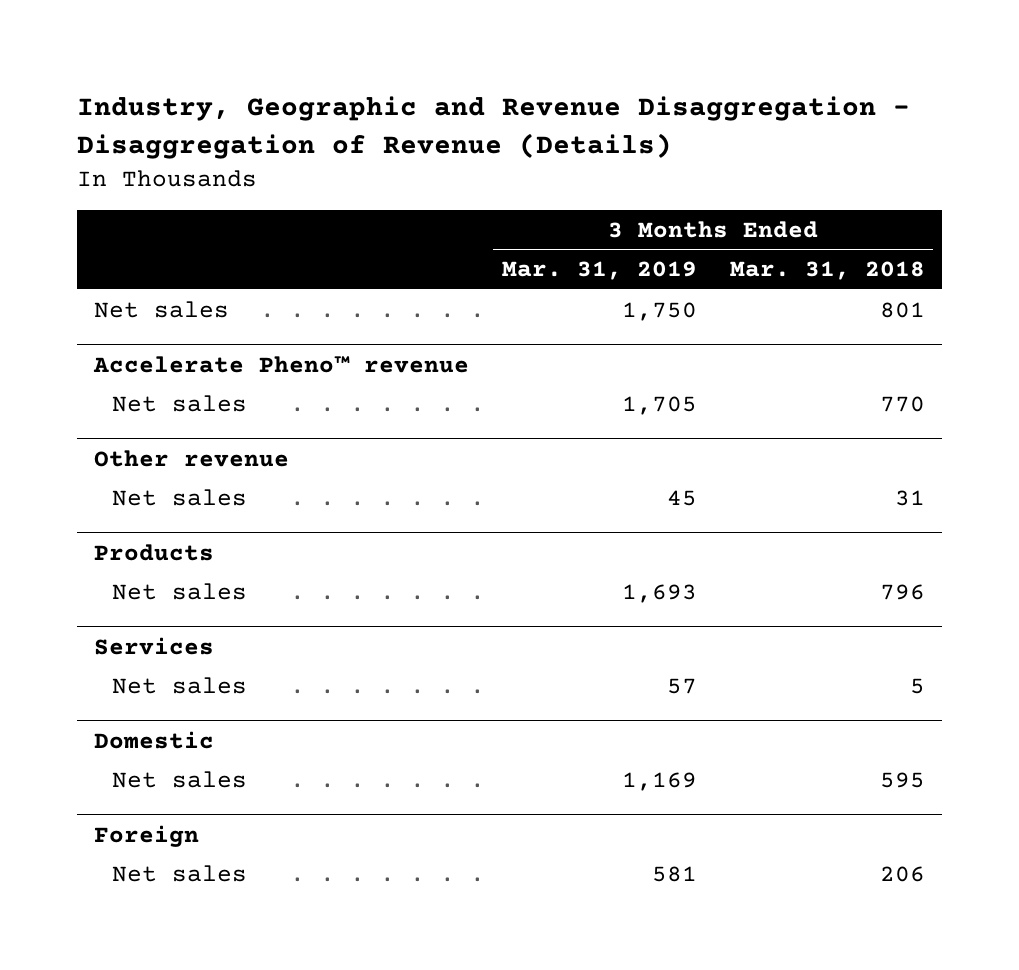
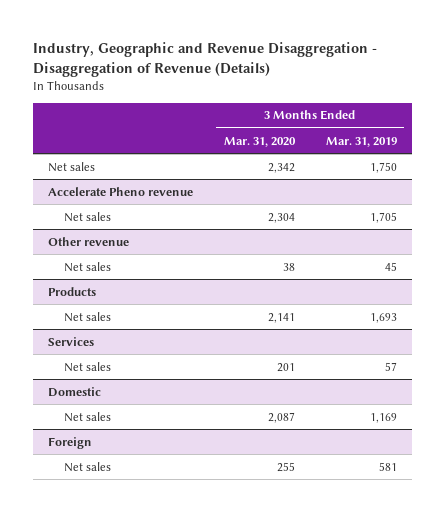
- | 3 Months Ended Mar. 31, 2019 | 3 Months Ended Mar. 31, 2018
+ | 3 Months Ended Mar. 31, 2020 | 3 Months Ended Mar. 31, 2019
- Accelerate Pheno™ revenue
+ Accelerate Pheno revenue

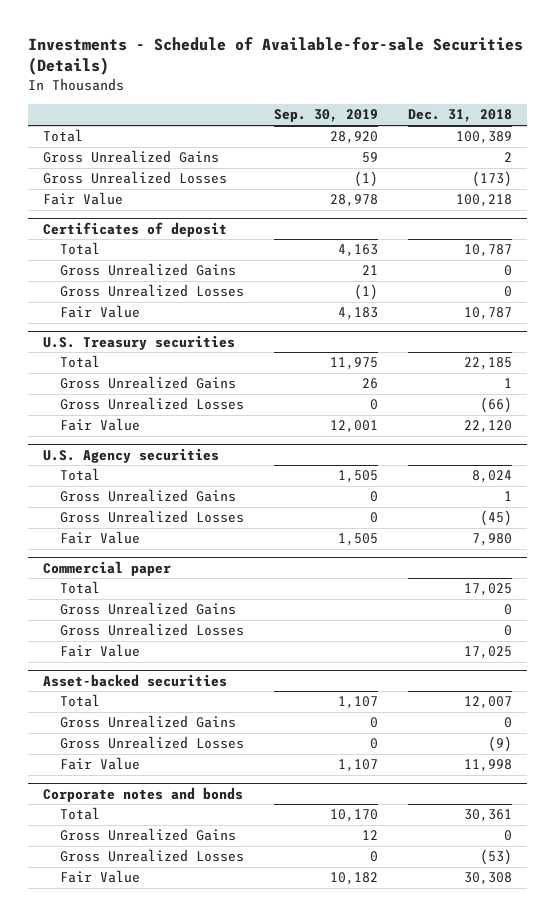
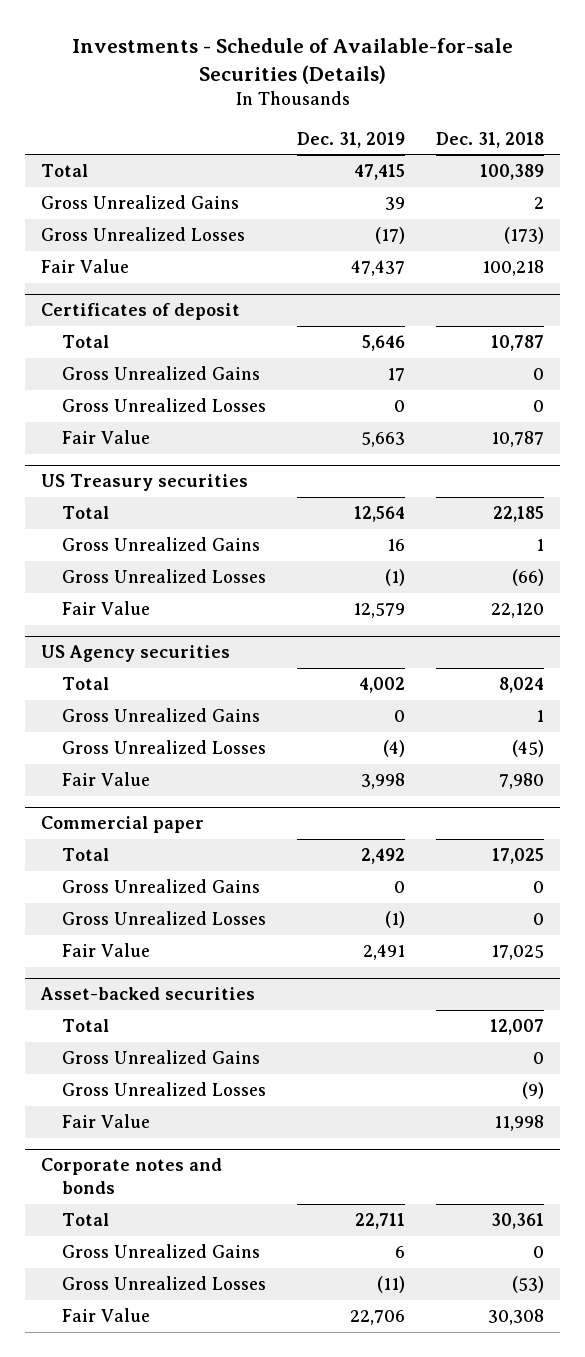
- | Sep. 30, 2019 | Dec. 31, 2018
+ | Dec. 31, 2019 | Dec. 31, 2018
- U.S. Treasury securities
+ US Treasury securities
- U.S. Agency securities
+ US Agency securities

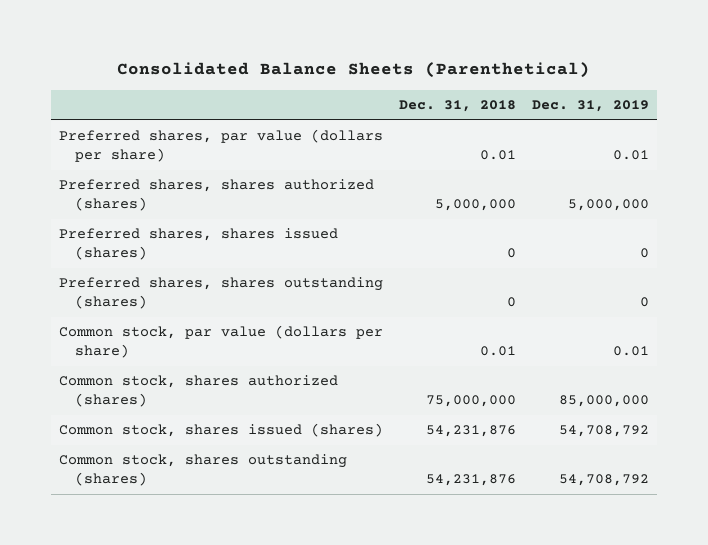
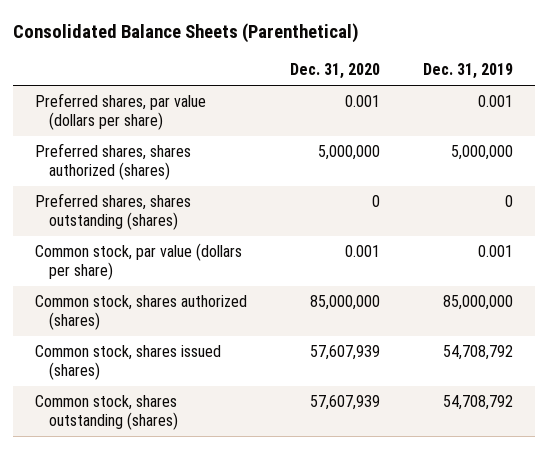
- | Dec. 31, 2018 | Dec. 31, 2019
+ | Dec. 31, 2020 | Dec. 31, 2019
- Preferred shares, par value (dollars per share) | 0.01 | 0.01
+ Preferred shares, par value (dollars per share) | 0.001 | 0.001
- Preferred shares, shares issued (shares) | 0 | 0
- Common stock, par value (dollars per share) | 0.01 | 0.01
+ Common stock, par value (dollars per share) | 0.001 | 0.001

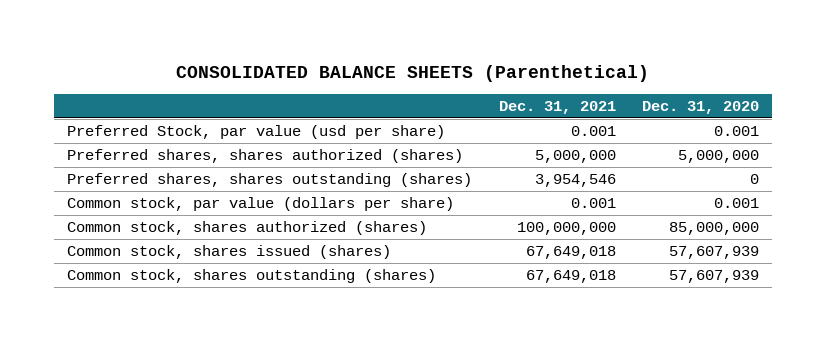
- Consolidated Balance Sheets (Parenthetical)
+ CONSOLIDATED BALANCE SHEETS (Parenthetical)
- | Dec. 31, 2020 | Dec. 31, 2019
+ | Dec. 31, 2021 | Dec. 31, 2020
- Preferred shares, par value (dollars per share) | 0.001 | 0.001
+ Preferred Stock, par value (usd per share) | 0.001 | 0.001

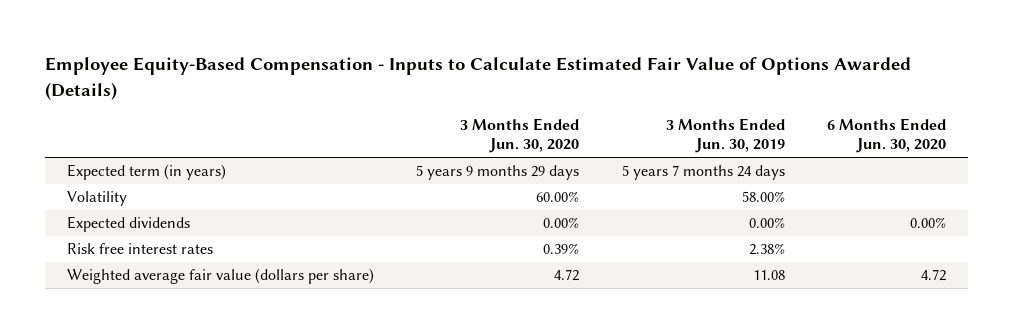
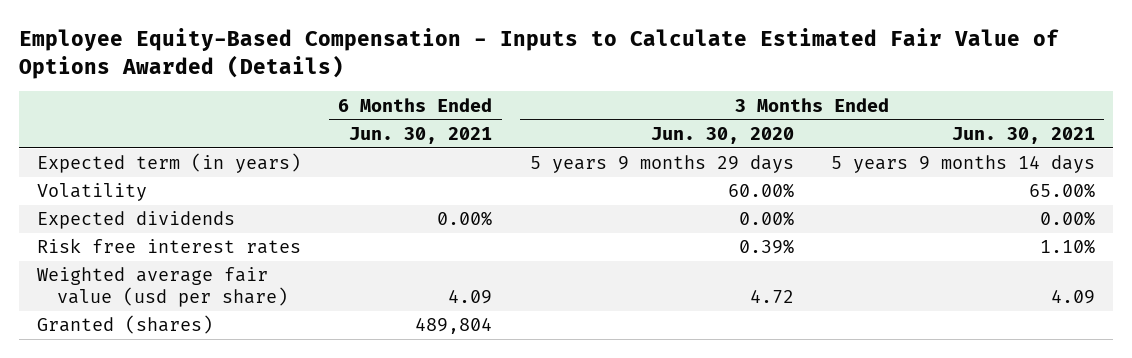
- | 3 Months Ended Jun. 30, 2020 | 3 Months Ended Jun. 30, 2019 | 6 Months Ended Jun. 30, 2020
+ | 6 Months Ended Jun. 30, 2021 | 3 Months Ended Jun. 30, 2020 | 3 Months Ended Jun. 30, 2021
- Weighted average fair value (dollars per share) | 4.72 | 11.08 | 4.72
+ Weighted average fair value (usd per share) | 4.09 | 4.72 | 4.09
+ Granted (shares) | 489,804 | |

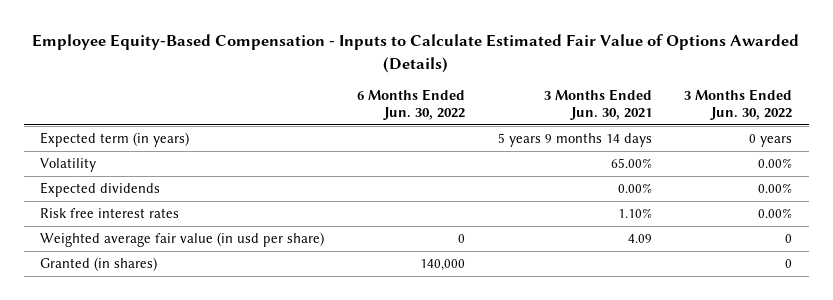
- | 6 Months Ended Jun. 30, 2021 | 3 Months Ended Jun. 30, 2020 | 3 Months Ended Jun. 30, 2021
+ | 6 Months Ended Jun. 30, 2022 | 3 Months Ended Jun. 30, 2021 | 3 Months Ended Jun. 30, 2022
- Weighted average fair value (usd per share) | 4.09 | 4.72 | 4.09
- Granted (shares) | 489,804 | |
+ Weighted average fair value (in usd per share) | 0 | 4.09 | 0
+ Granted (in shares) | 140,000 | | 0

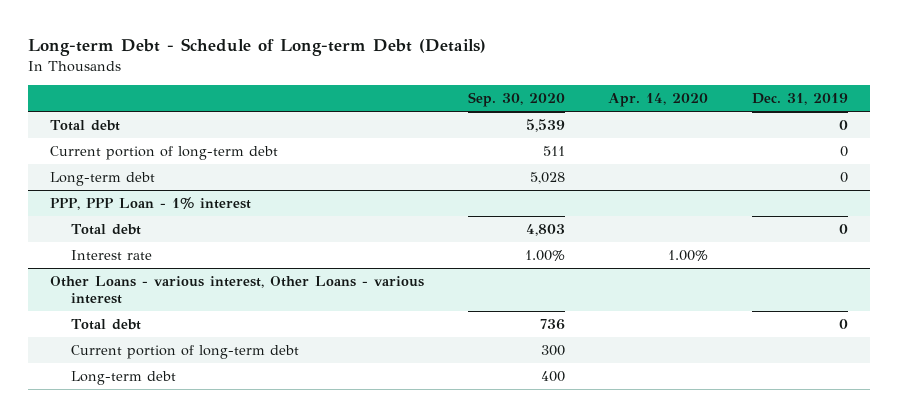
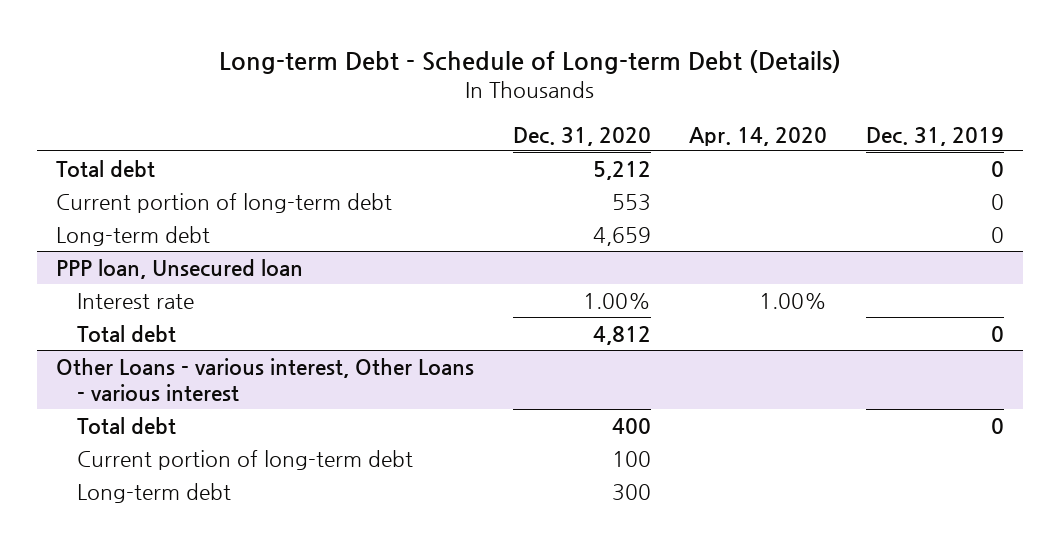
- | Sep. 30, 2020 | Apr. 14, 2020 | Dec. 31, 2019
+ | Dec. 31, 2020 | Apr. 14, 2020 | Dec. 31, 2019
- PPP, PPP Loan - 1% interest
- Total debt | 4,803 | | 0
+ PPP loan, Unsecured loan
+ Total debt | 4,812 | | 0

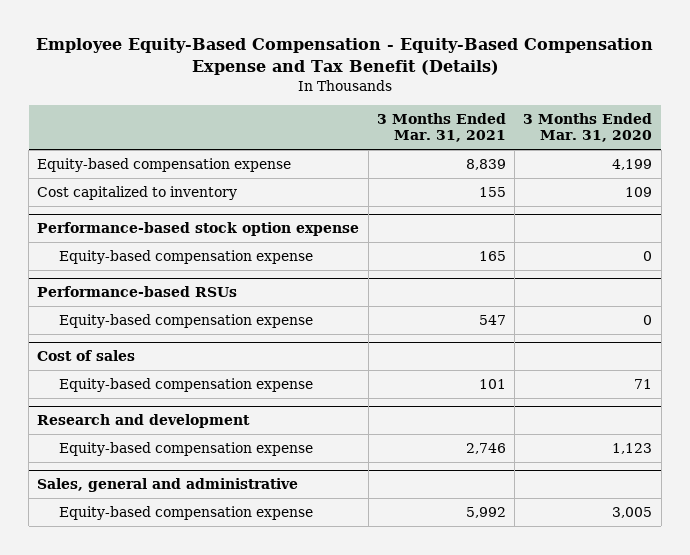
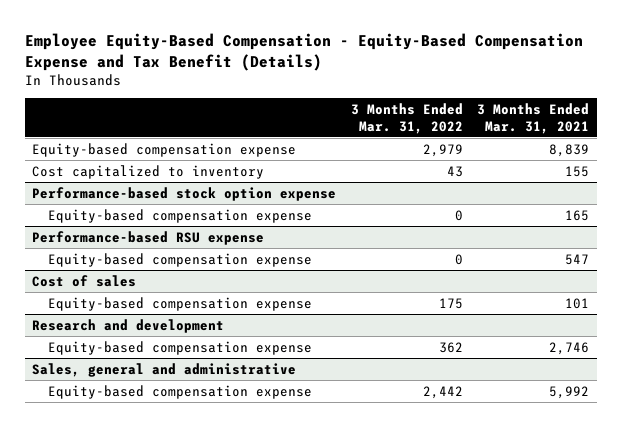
- | 3 Months Ended Mar. 31, 2021 | 3 Months Ended Mar. 31, 2020
+ | 3 Months Ended Mar. 31, 2022 | 3 Months Ended Mar. 31, 2021
- Performance-based RSUs
+ Performance-based RSU expense

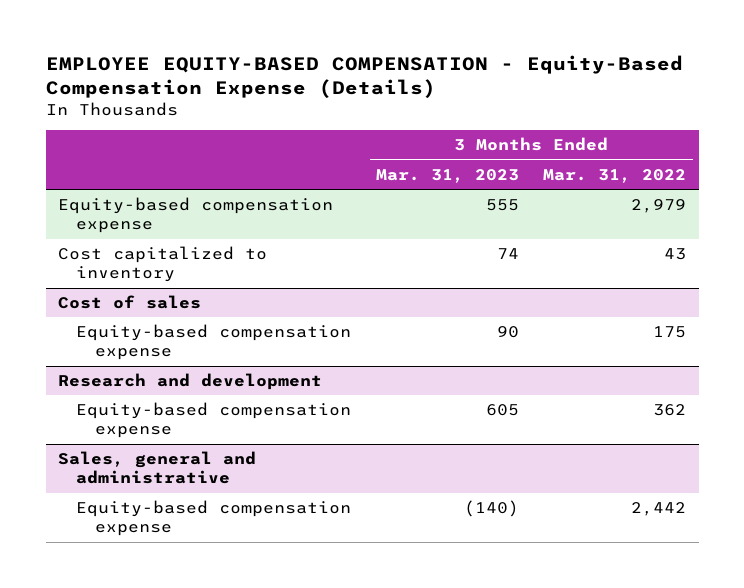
- Employee Equity-Based Compensation - Equity-Based Compensation Expense and Tax Benefit (Details)
+ EMPLOYEE EQUITY-BASED COMPENSATION - Equity-Based Compensation Expense (Details)
- | 3 Months Ended Mar. 31, 2022 | 3 Months Ended Mar. 31, 2021
+ | 3 Months Ended Mar. 31, 2023 | 3 Months Ended Mar. 31, 2022
- Performance-based stock option expense
- Equity-based compensation expense | 0 | 165
- Performance-based RSU expense
- Equity-based compensation expense | 0 | 547

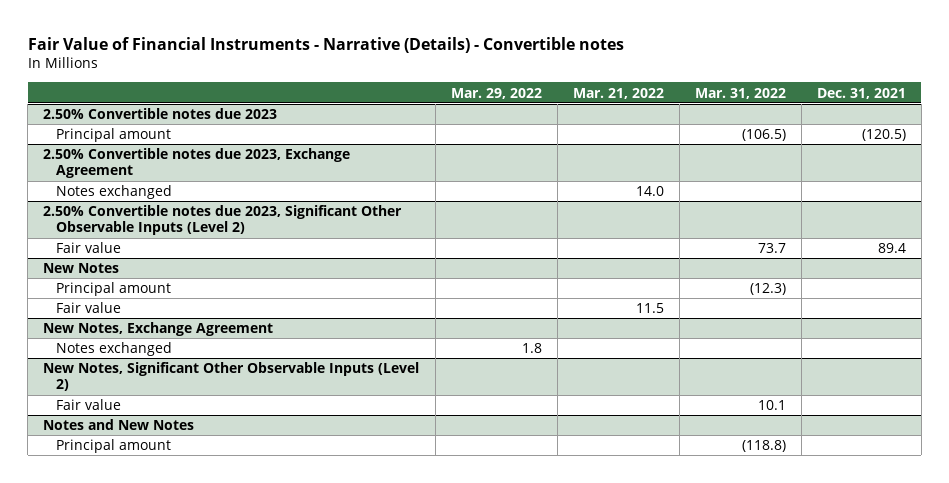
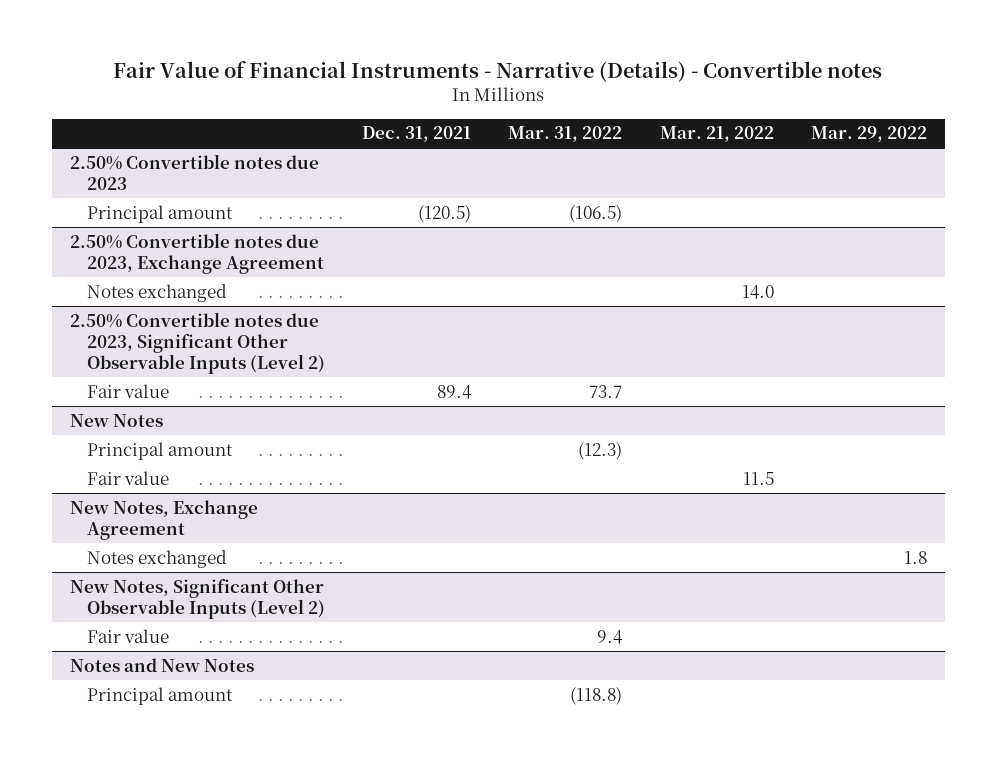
- | Mar. 29, 2022 | Mar. 21, 2022 | Mar. 31, 2022 | Dec. 31, 2021
+ | Dec. 31, 2021 | Mar. 31, 2022 | Mar. 21, 2022 | Mar. 29, 2022
@ New Notes, Significant Other Observable Inputs (Level 2)
- Fair value | | | 10.1 |
+ Fair value | | 9.4 | |

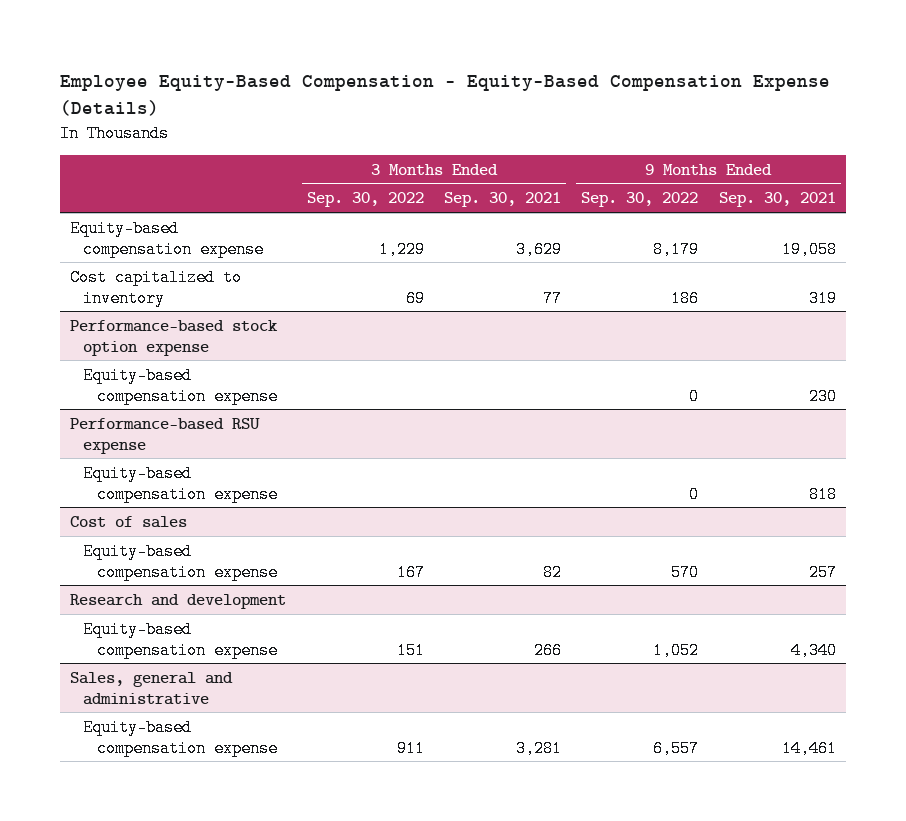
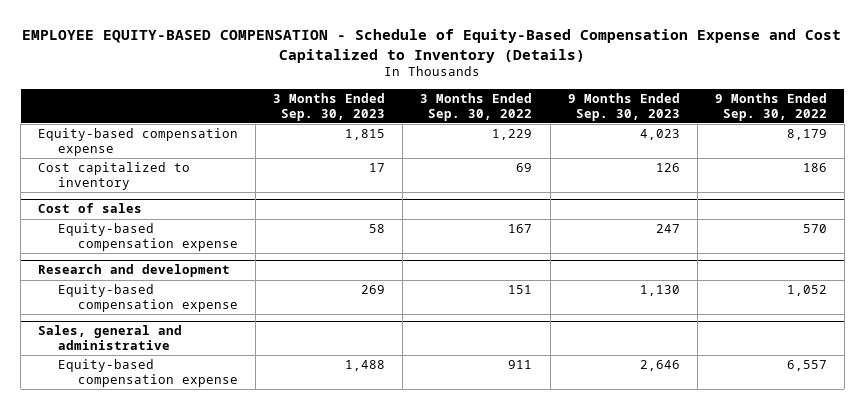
- Employee Equity-Based Compensation - Equity-Based Compensation Expense (Details)
+ EMPLOYEE EQUITY-BASED COMPENSATION - Schedule of Equity-Based Compensation Expense and Cost Capitalized to Inventory (Details)
- | 3 Months Ended Sep. 30, 2022 | 3 Months Ended Sep. 30, 2021 | 9 Months Ended Sep. 30, 2022 | 9 Months Ended Sep. 30, 2021
+ | 3 Months Ended Sep. 30, 2023 | 3 Months Ended Sep. 30, 2022 | 9 Months Ended Sep. 30, 2023 | 9 Months Ended Sep. 30, 2022
- Performance-based stock option expense
- Equity-based compensation expense | | | 0 | 230
- Performance-based RSU expense
- Equity-based compensation expense | | | 0 | 818

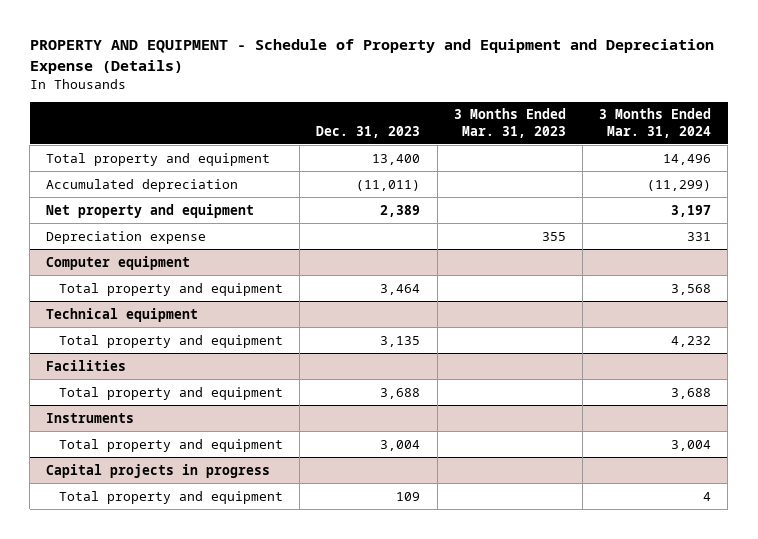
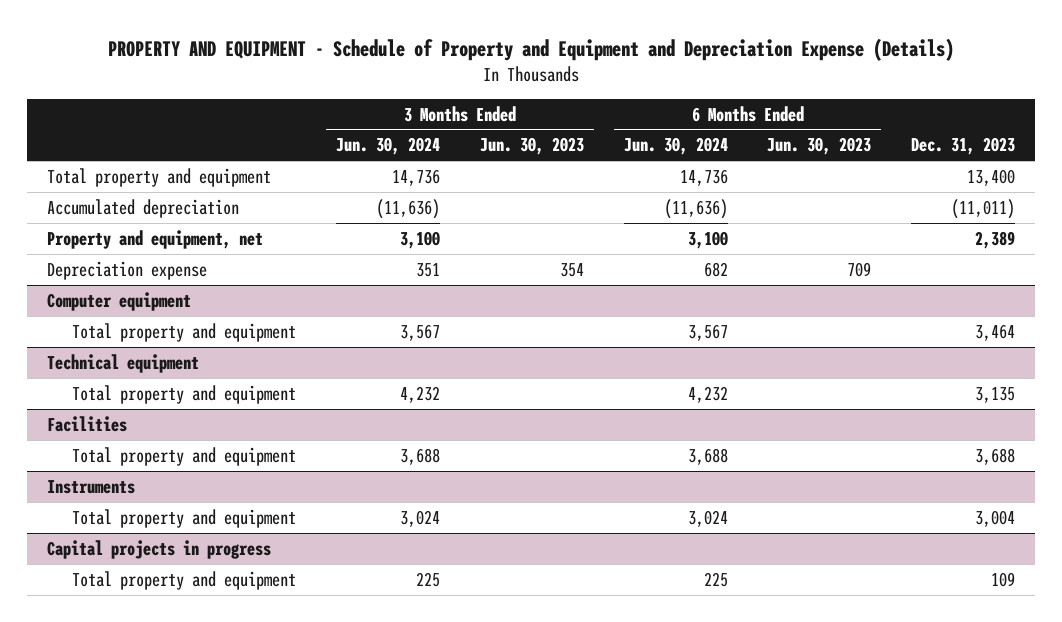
- | Dec. 31, 2023 | 3 Months Ended Mar. 31, 2023 | 3 Months Ended Mar. 31, 2024
+ | 3 Months Ended Jun. 30, 2024 | 3 Months Ended Jun. 30, 2023 | 6 Months Ended Jun. 30, 2024 | 6 Months Ended Jun. 30, 2023 | Dec. 31, 2023
- Net property and equipment | 2,389 | | 3,197
+ Property and equipment, net | 3,100 | | 3,100 | | 2,389

